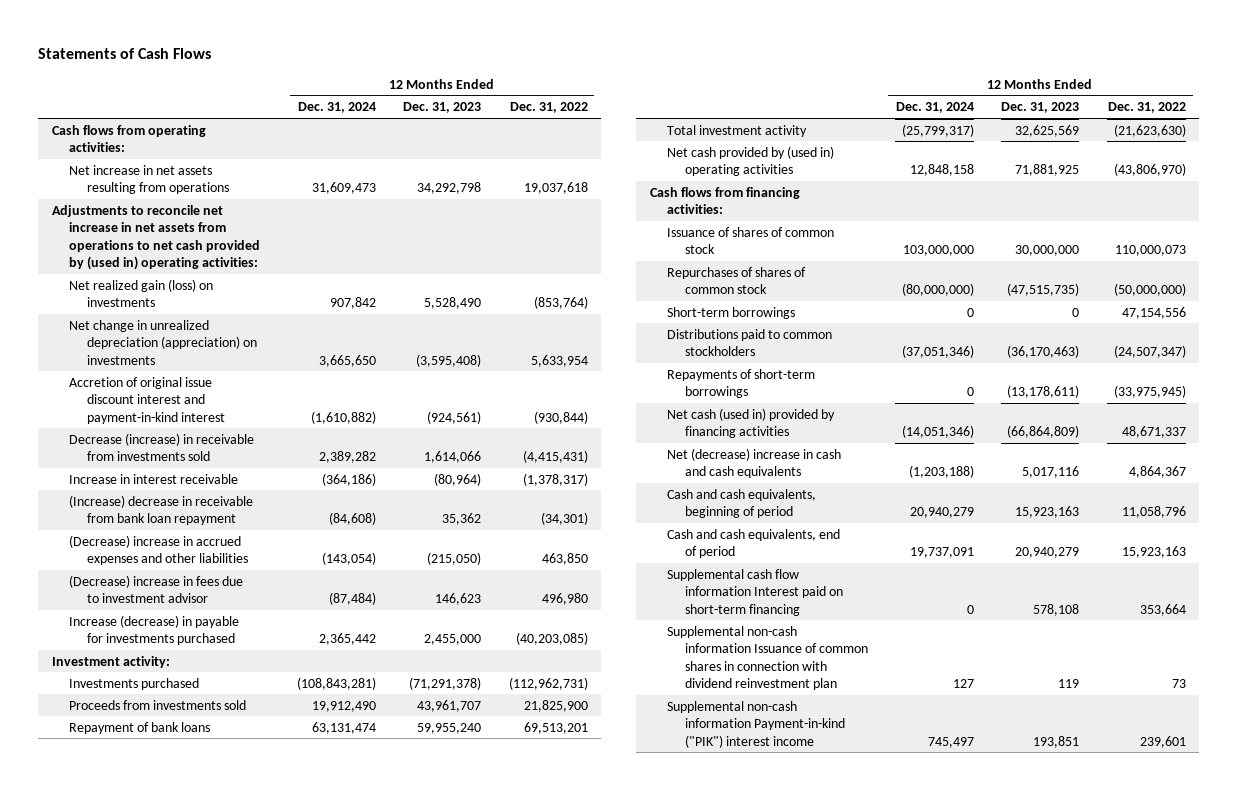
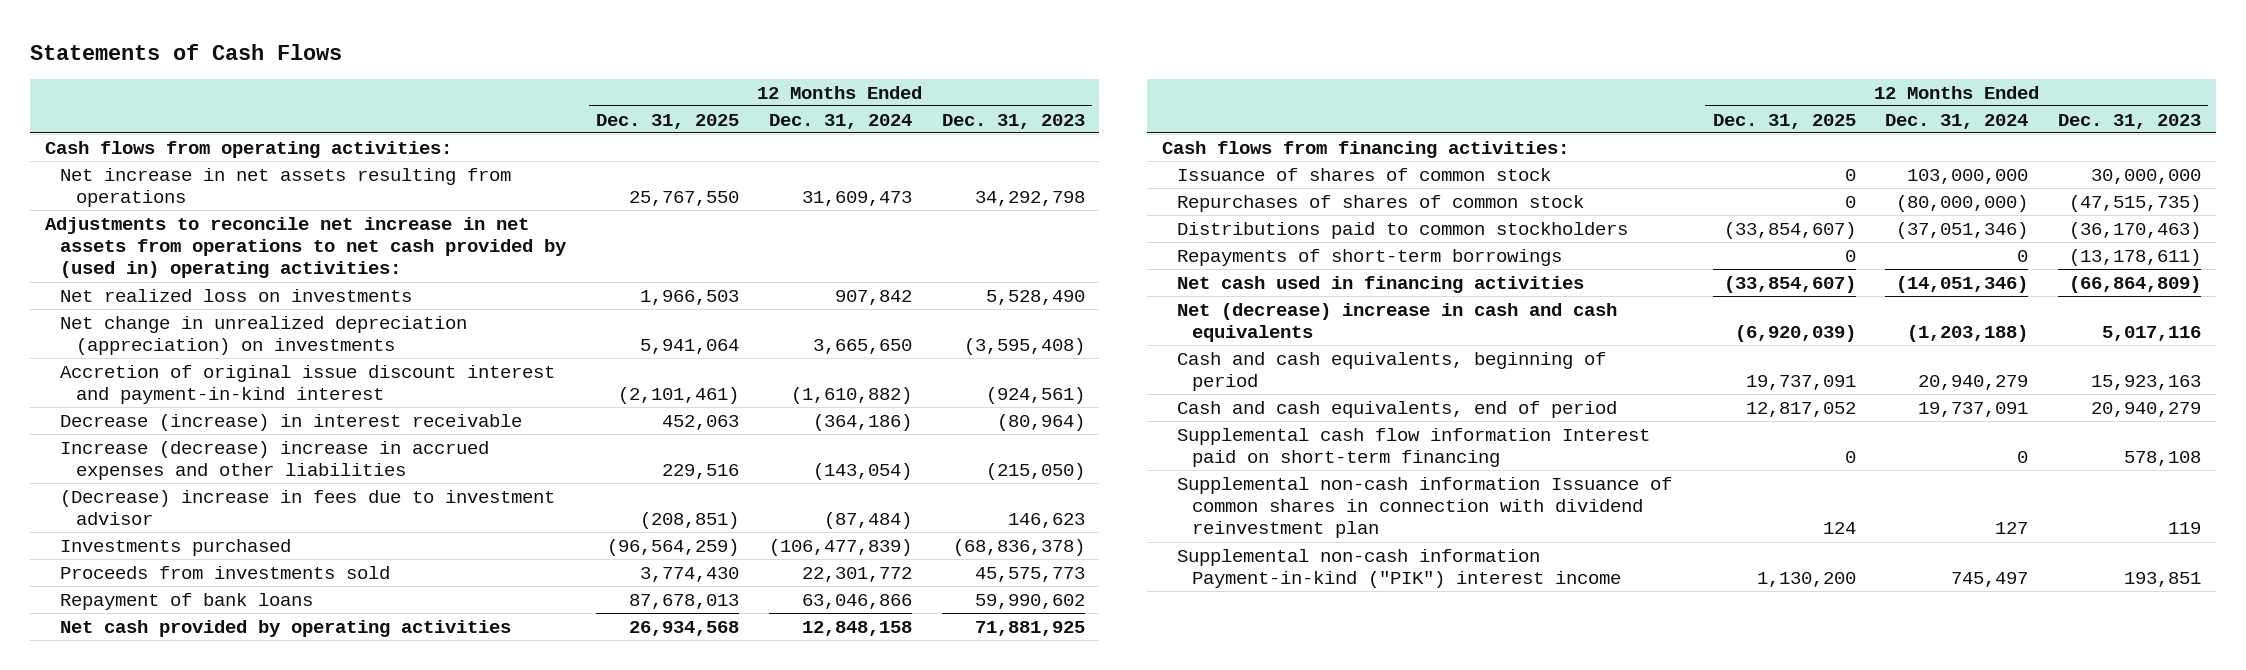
- | 12 Months Ended Dec. 31, 2024 | 12 Months Ended Dec. 31, 2023 | 12 Months Ended Dec. 31, 2022
+ | 12 Months Ended Dec. 31, 2025 | 12 Months Ended Dec. 31, 2024 | 12 Months Ended Dec. 31, 2023
- Net realized gain (loss) on investments | 907,842 | 5,528,490 | (853,764)
+ Net realized loss on investments | 1,966,503 | 907,842 | 5,528,490
- Decrease (increase) in receivable from investments sold | 2,389,282 | 1,614,066 | (4,415,431)
- Increase in interest receivable | (364,186) | (80,964) | (1,378,317)
- (Increase) decrease in receivable from bank loan repayment | (84,608) | 35,362 | (34,301)
- (Decrease) increase in accrued expenses and other liabilities | (143,054) | (215,050) | 463,850
+ Decrease (increase) in interest receivable | 452,063 | (364,186) | (80,964)
+ Increase (decrease) increase in accrued expenses and other liabilities | 229,516 | (143,054) | (215,050)
- Increase (decrease) in payable for investments purchased | 2,365,442 | 2,455,000 | (40,203,085)
- Investment activity:
- Investments purchased | (108,843,281) | (71,291,378) | (112,962,731)
- Proceeds from investments sold | 19,912,490 | 43,961,707 | 21,825,900
- Repayment of bank loans | 63,131,474 | 59,955,240 | 69,513,201
- Total investment activity | (25,799,317) | 32,625,569 | (21,623,630)
- Net cash provided by (used in) operating activities | 12,848,158 | 71,881,925 | (43,806,970)
+ Investments purchased | (96,564,259) | (106,477,839) | (68,836,378)
+ Proceeds from investments sold | 3,774,430 | 22,301,772 | 45,575,773
+ Repayment of bank loans | 87,678,013 | 63,046,866 | 59,990,602
+ Net cash provided by operating activities | 26,934,568 | 12,848,158 | 71,881,925
- Short-term borrowings | 0 | 0 | 47,154,556
- Net cash (used in) provided by financing activities | (14,051,346) | (66,864,809) | 48,671,337
+ Net cash used in financing activities | (33,854,607) | (14,051,346) | (66,864,809)

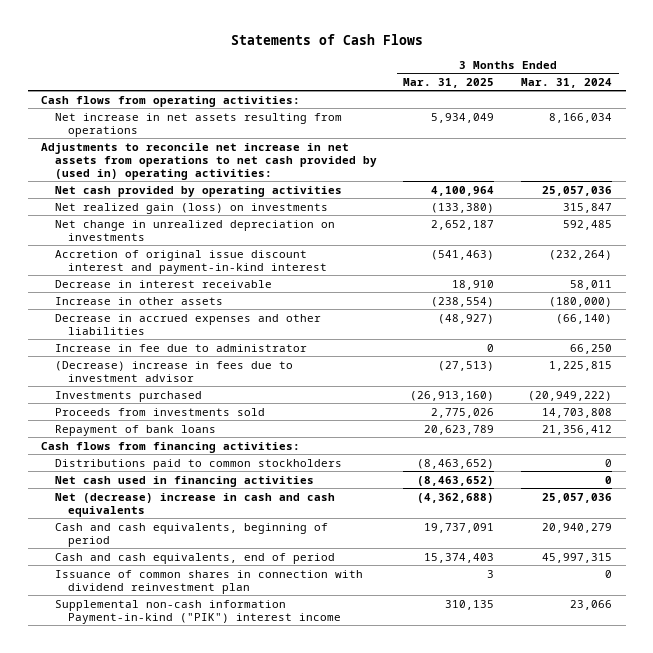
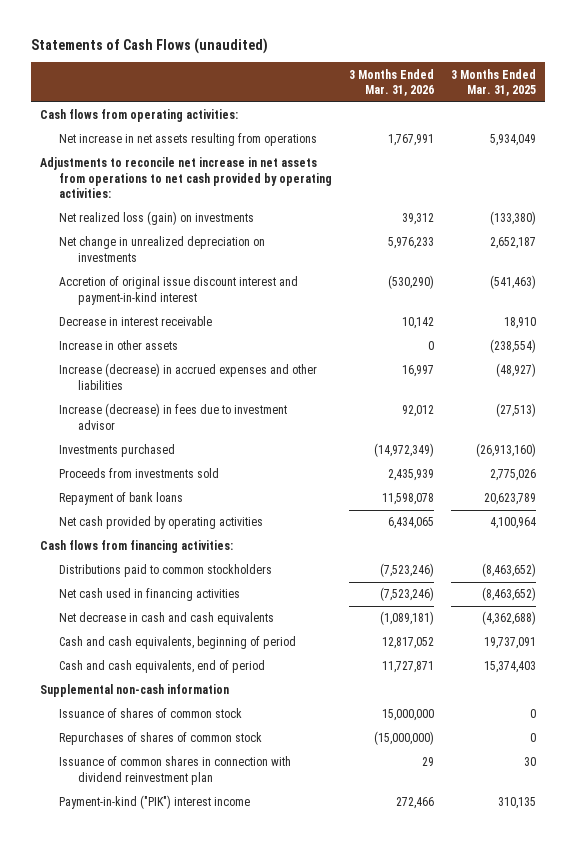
- Statements of Cash Flows
+ Statements of Cash Flows (unaudited)
- | 3 Months Ended Mar. 31, 2025 | 3 Months Ended Mar. 31, 2024
+ | 3 Months Ended Mar. 31, 2026 | 3 Months Ended Mar. 31, 2025
- Adjustments to reconcile net increase in net assets from operations to net cash provided by (used in) operating activities:
- Net realized gain (loss) on investments | (133,380) | 315,847
+ Adjustments to reconcile net increase in net assets from operations to net cash provided by operating activities:
+ Net realized loss (gain) on investments | 39,312 | (133,380)
- Decrease in accrued expenses and other liabilities | (48,927) | (66,140)
- Increase in fee due to administrator | 0 | 66,250
- (Decrease) increase in fees due to investment advisor | (27,513) | 1,225,815
+ Increase (decrease) in accrued expenses and other liabilities | 16,997 | (48,927)
+ Increase (decrease) in fees due to investment advisor | 92,012 | (27,513)
moved down: Net cash provided by operating activities | 6,434,065 | 4,100,964
- Net (decrease) increase in cash and cash equivalents | (4,362,688) | 25,057,036
+ Net decrease in cash and cash equivalents | (1,089,181) | (4,362,688)
- Issuance of common shares in connection with dividend reinvestment plan | 3 | 0
- Supplemental non-cash information Payment-in-kind ("PIK") interest income | 310,135 | 23,066
+ Supplemental non-cash information
+ Issuance of shares of common stock | 15,000,000 | 0
+ Repurchases of shares of common stock | (15,000,000) | 0
+ Issuance of common shares in connection with dividend reinvestment plan | 29 | 30
+ Payment-in-kind ("PIK") interest income | 272,466 | 310,135

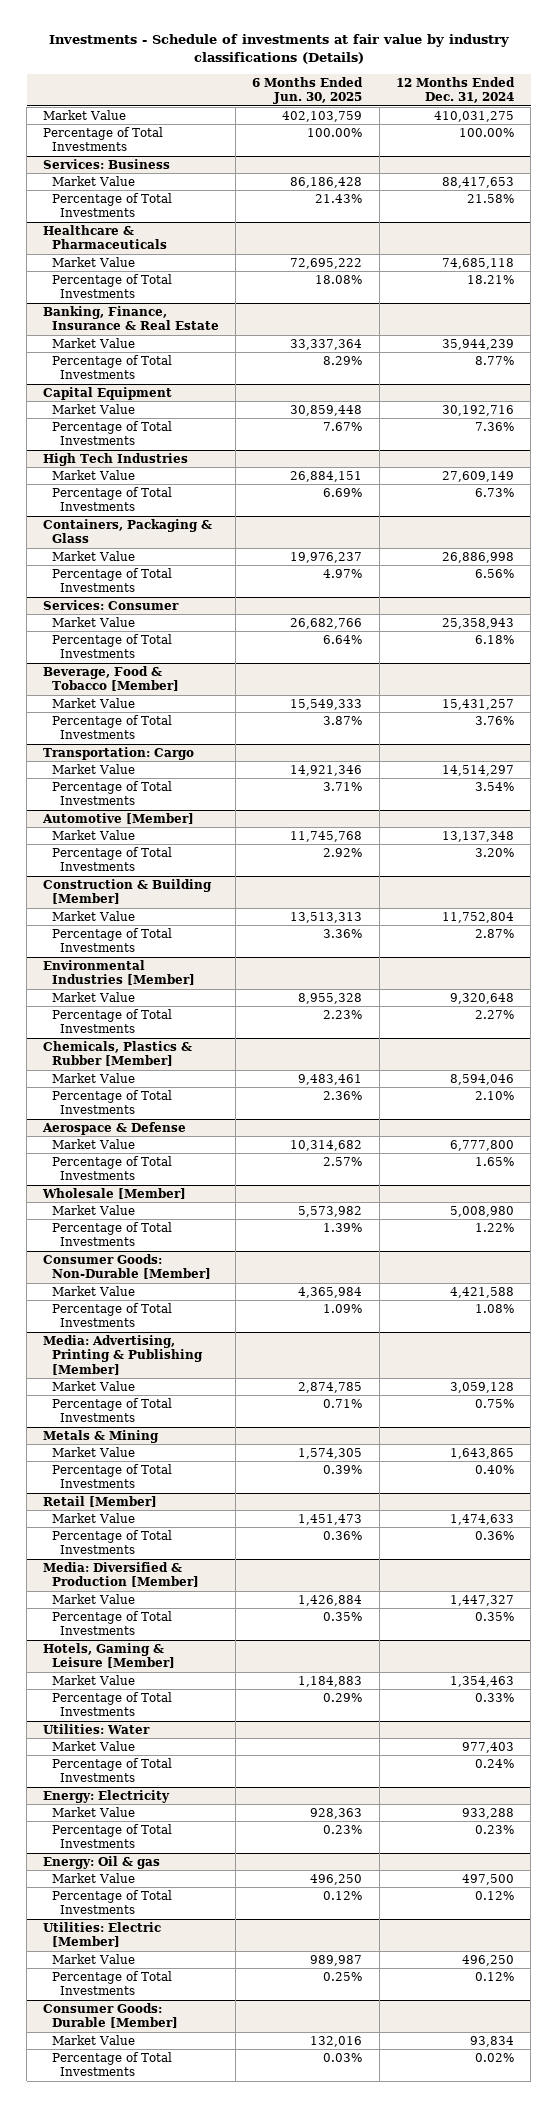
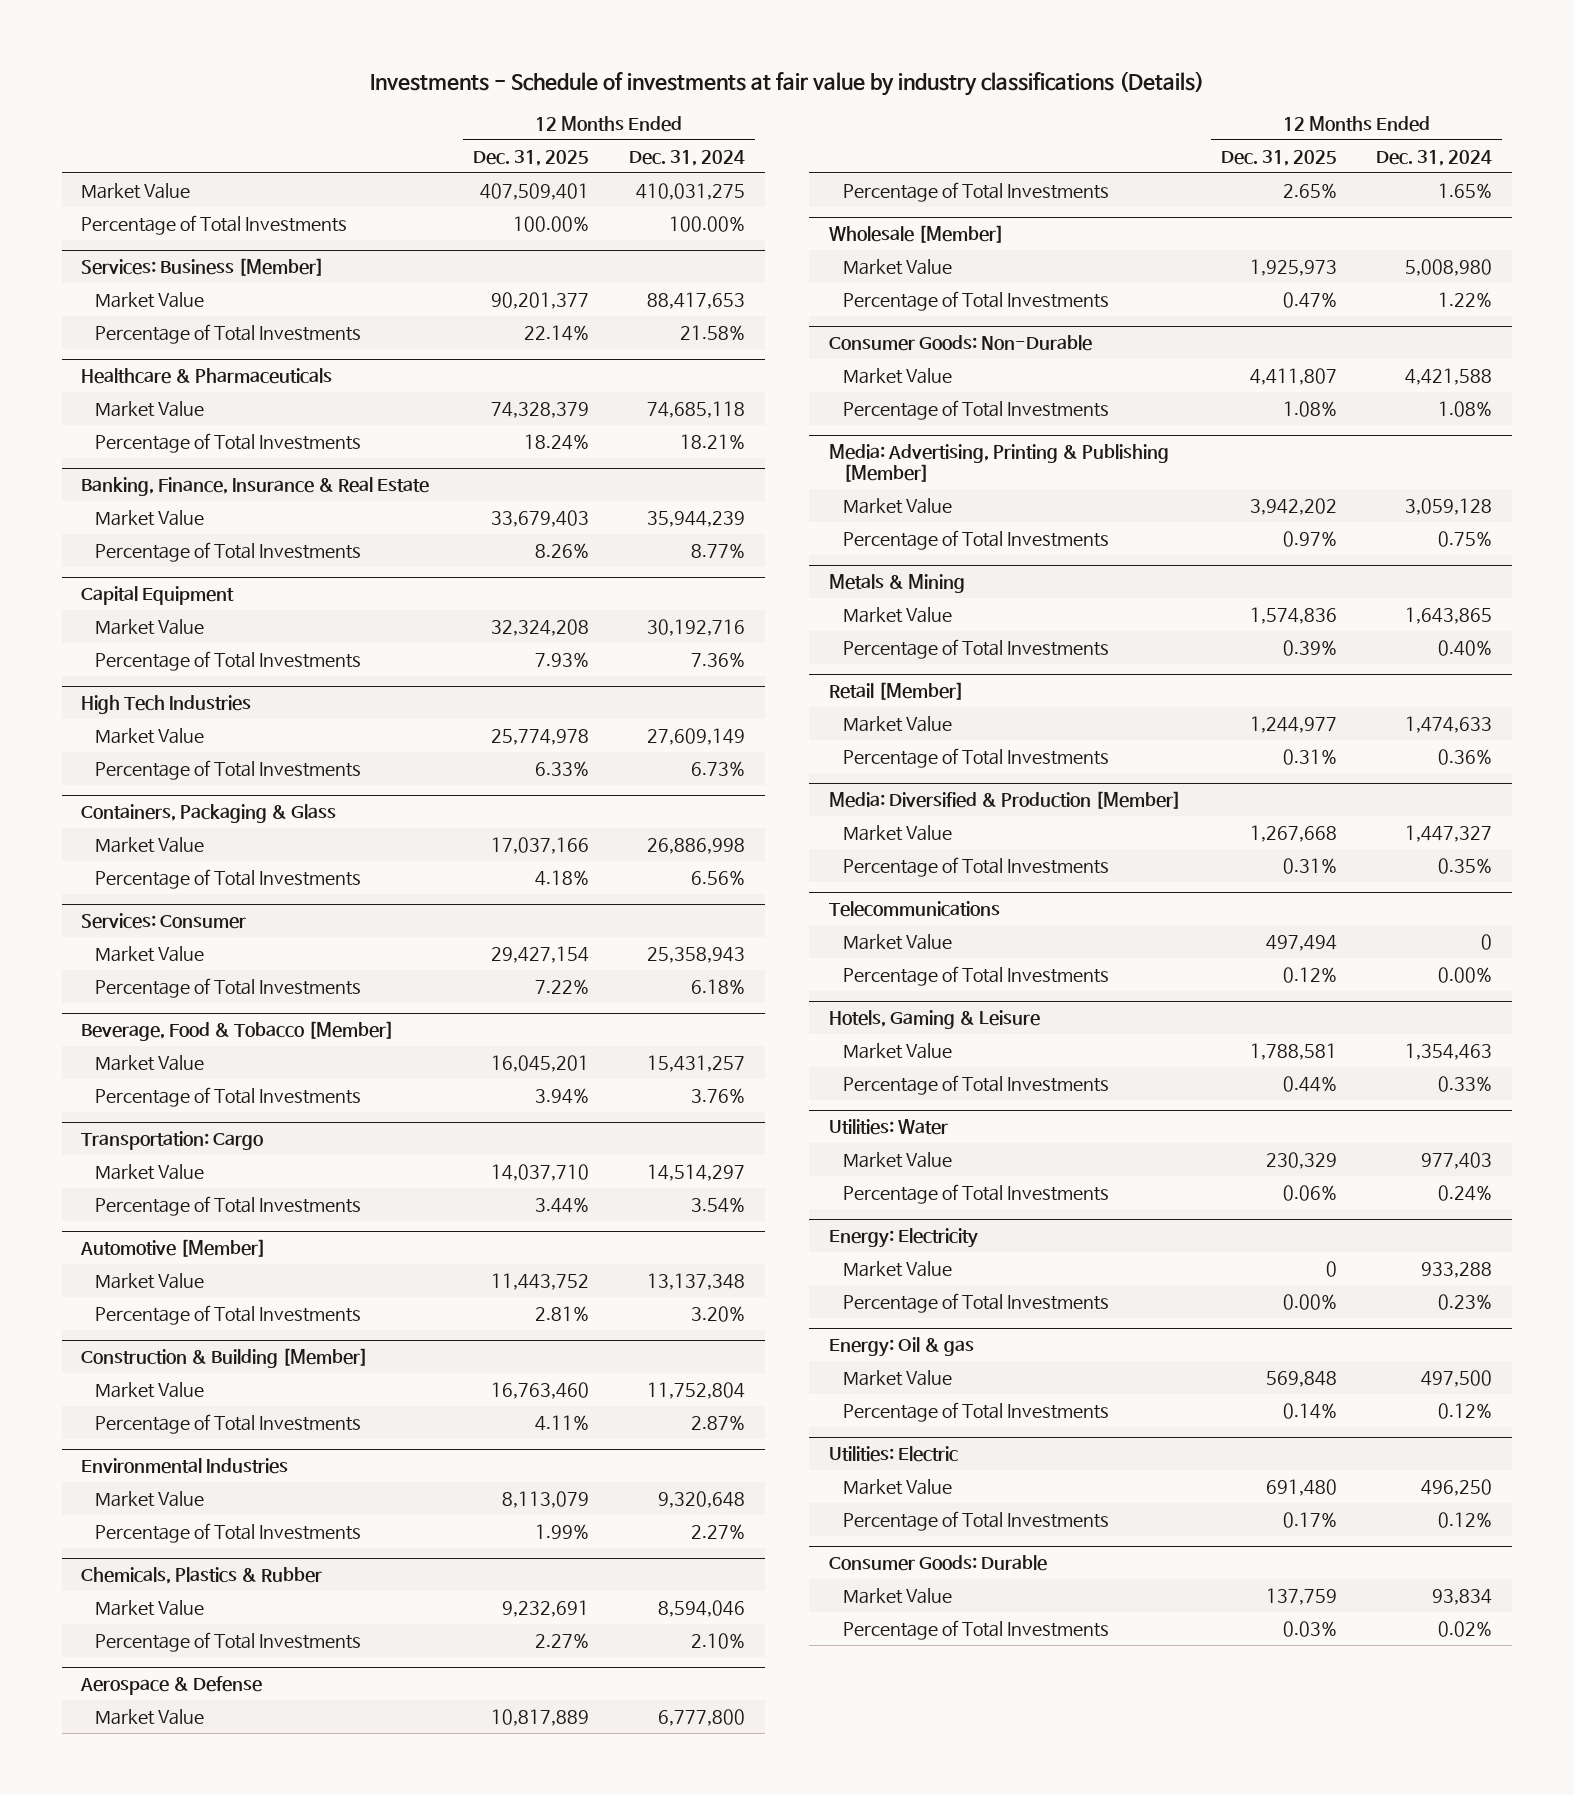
- | 6 Months Ended Jun. 30, 2025 | 12 Months Ended Dec. 31, 2024
+ | 12 Months Ended Dec. 31, 2025 | 12 Months Ended Dec. 31, 2024
- Services: Business
+ Services: Business [Member]
- Environmental Industries [Member]
+ Environmental Industries
- Chemicals, Plastics & Rubber [Member]
+ Chemicals, Plastics & Rubber
- Consumer Goods: Non-Durable [Member]
+ Consumer Goods: Non-Durable
- Hotels, Gaming & Leisure [Member]
+ Telecommunications
+ Market Value | 497,494 | 0
+ Percentage of Total Investments | 0.12% | 0.00%
+ Hotels, Gaming & Leisure
- Utilities: Electric [Member]
+ Utilities: Electric
- Consumer Goods: Durable [Member]
+ Consumer Goods: Durable

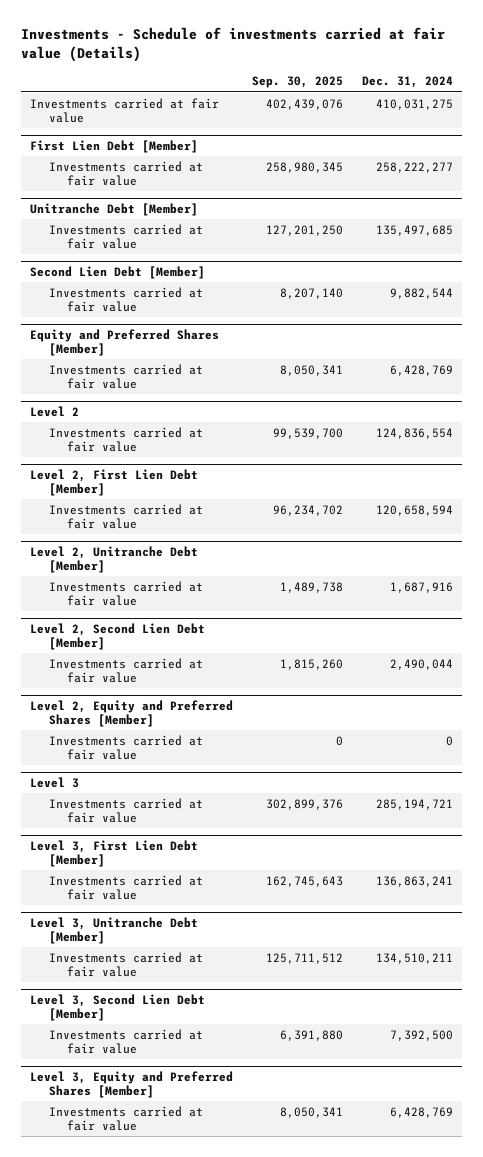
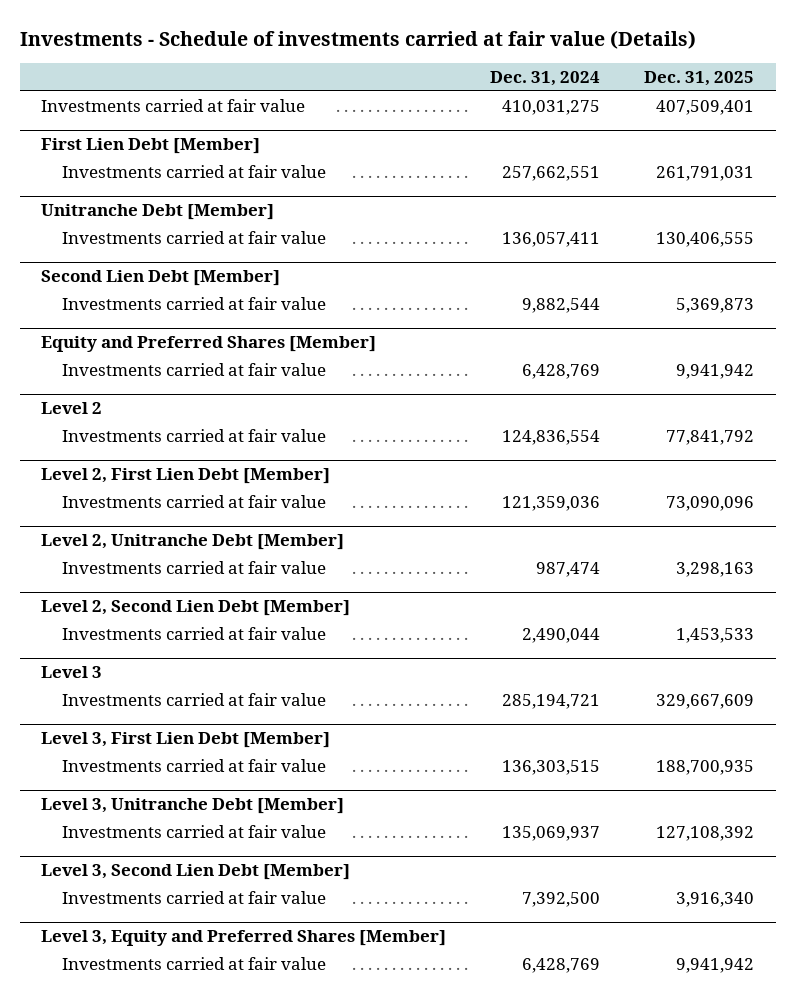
- | Sep. 30, 2025 | Dec. 31, 2024
+ | Dec. 31, 2024 | Dec. 31, 2025
@ First Lien Debt [Member]
- Investments carried at fair value | 258,980,345 | 258,222,277
+ Investments carried at fair value | 257,662,551 | 261,791,031
@ Unitranche Debt [Member]
- Investments carried at fair value | 127,201,250 | 135,497,685
+ Investments carried at fair value | 136,057,411 | 130,406,555
@ Level 2, First Lien Debt [Member]
- Investments carried at fair value | 96,234,702 | 120,658,594
+ Investments carried at fair value | 121,359,036 | 73,090,096
@ Level 2, Unitranche Debt [Member]
- Investments carried at fair value | 1,489,738 | 1,687,916
+ Investments carried at fair value | 987,474 | 3,298,163
- Level 2, Equity and Preferred Shares [Member]
- Investments carried at fair value | 0 | 0
@ Level 3, First Lien Debt [Member]
- Investments carried at fair value | 162,745,643 | 136,863,241
+ Investments carried at fair value | 136,303,515 | 188,700,935
@ Level 3, Unitranche Debt [Member]
- Investments carried at fair value | 125,711,512 | 134,510,211
+ Investments carried at fair value | 135,069,937 | 127,108,392

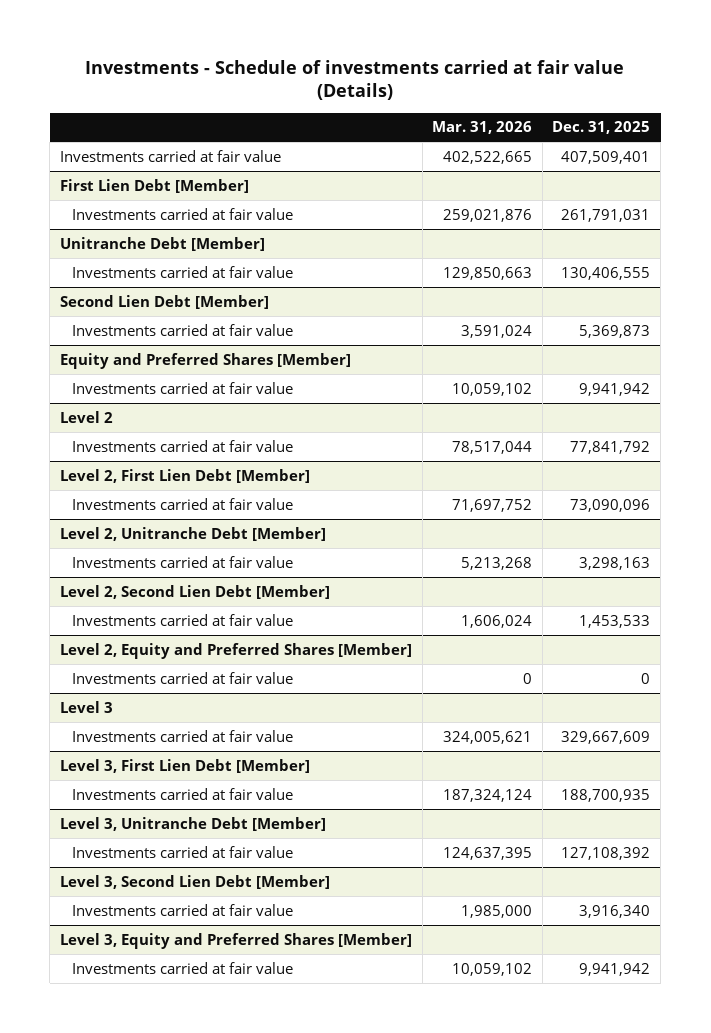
- | Dec. 31, 2024 | Dec. 31, 2025
+ | Mar. 31, 2026 | Dec. 31, 2025
+ Level 2, Equity and Preferred Shares [Member]
+ Investments carried at fair value | 0 | 0

